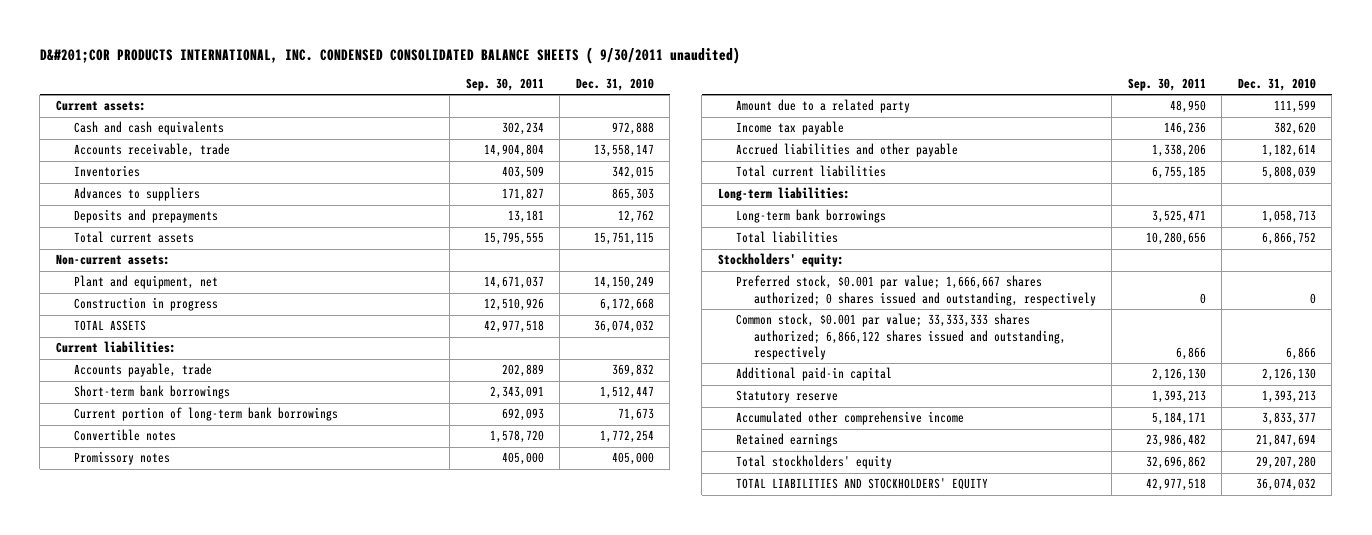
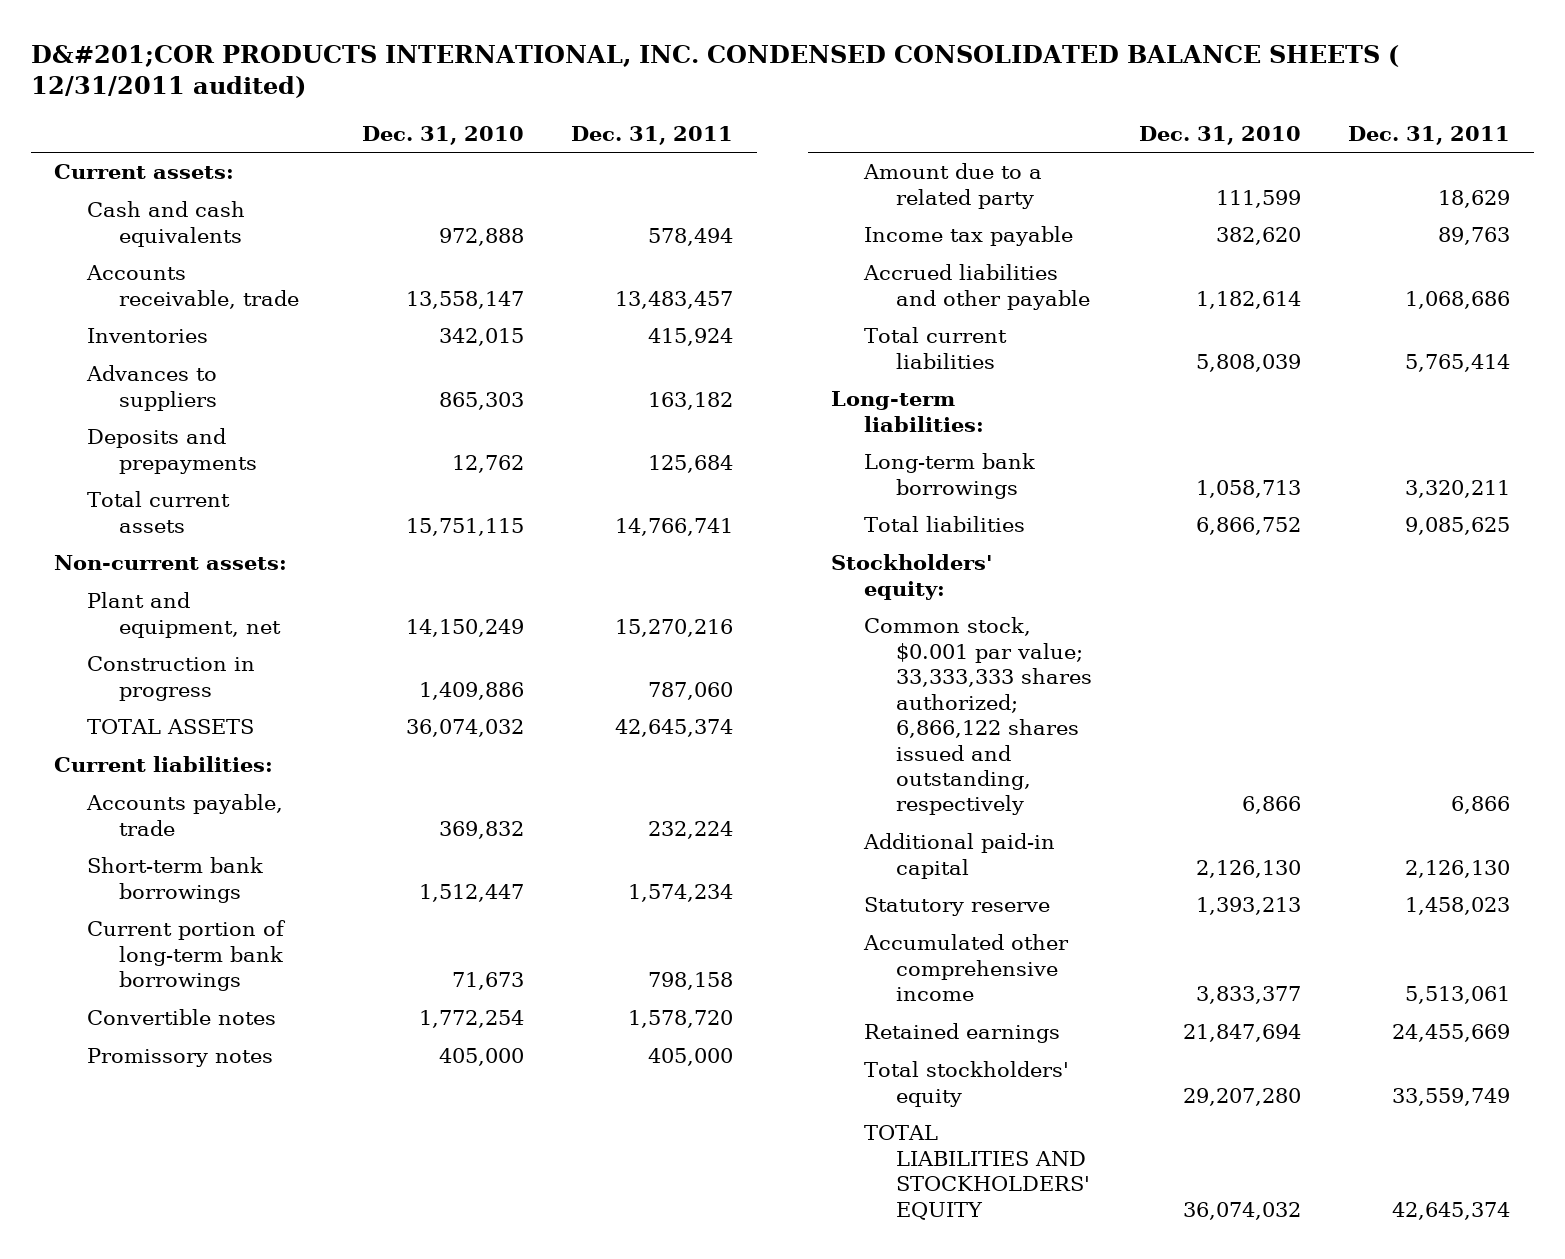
- D&#201;COR PRODUCTS INTERNATIONAL, INC. CONDENSED CONSOLIDATED BALANCE SHEETS ( 9/30/2011 unaudited)
+ D&#201;COR PRODUCTS INTERNATIONAL, INC. CONDENSED CONSOLIDATED BALANCE SHEETS ( 12/31/2011 audited)
- | Sep. 30, 2011 | Dec. 31, 2010
+ | Dec. 31, 2010 | Dec. 31, 2011
- Construction in progress | 12,510,926 | 6,172,668
+ Construction in progress | 1,409,886 | 787,060
- Preferred stock, $0.001 par value; 1,666,667 shares authorized; 0 shares issued and outstanding, respectively | 0 | 0

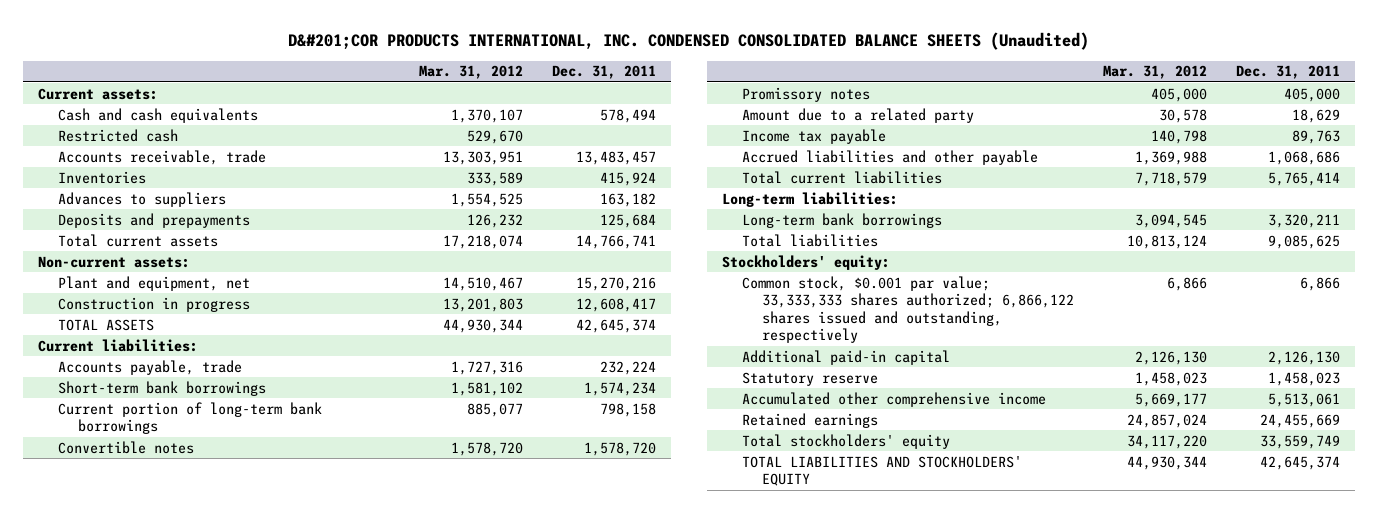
- D&#201;COR PRODUCTS INTERNATIONAL, INC. CONDENSED CONSOLIDATED BALANCE SHEETS ( 12/31/2011 audited)
+ D&#201;COR PRODUCTS INTERNATIONAL, INC. CONDENSED CONSOLIDATED BALANCE SHEETS (Unaudited)
- | Dec. 31, 2010 | Dec. 31, 2011
+ | Mar. 31, 2012 | Dec. 31, 2011
+ Restricted cash | 529,670 |
- Construction in progress | 1,409,886 | 787,060
+ Construction in progress | 13,201,803 | 12,608,417

